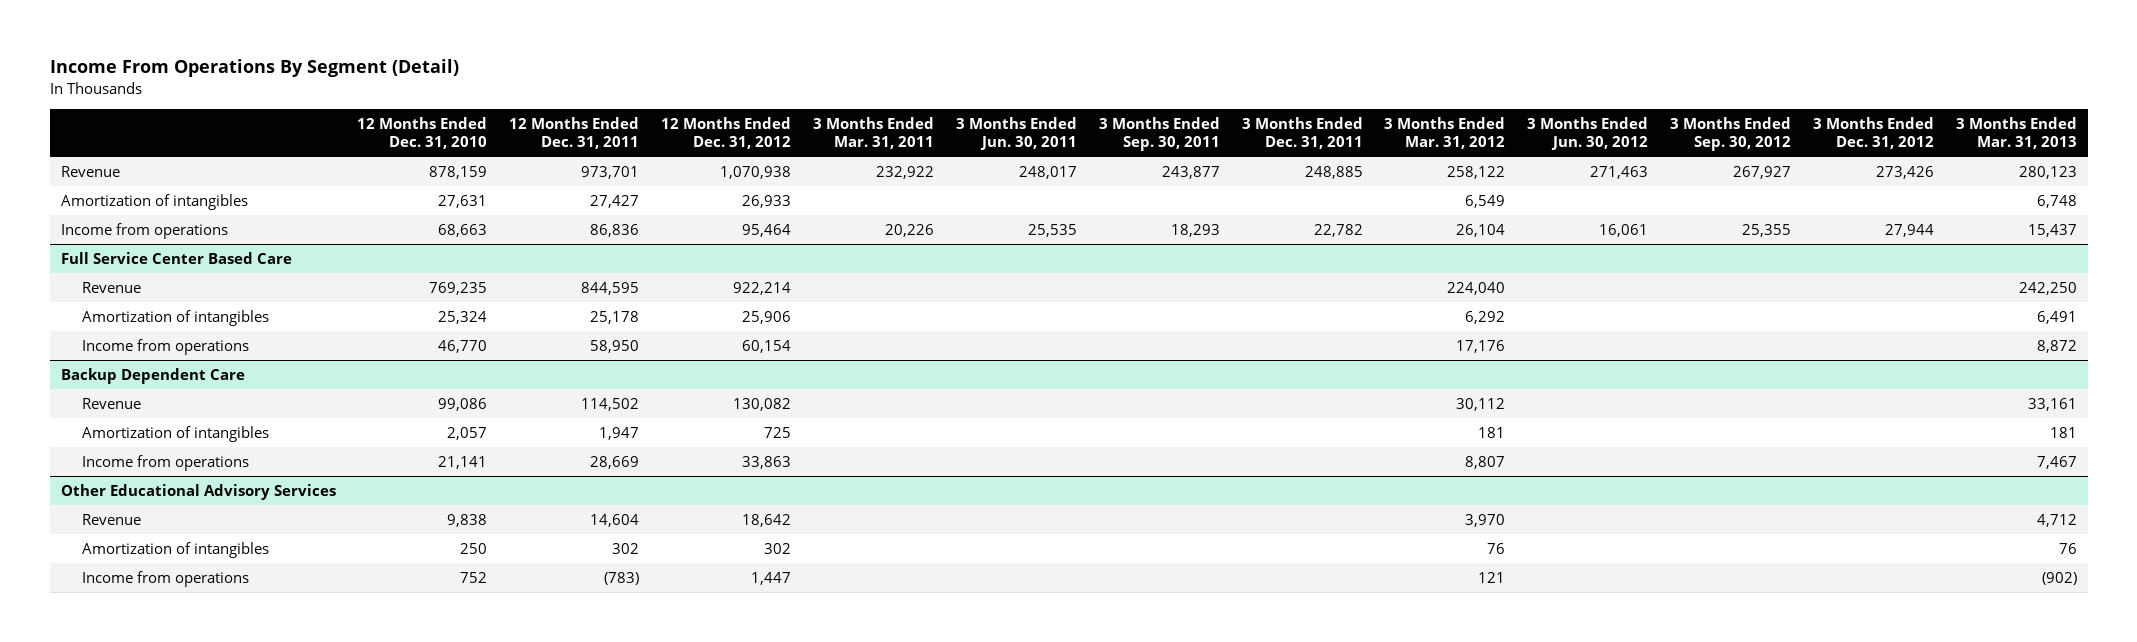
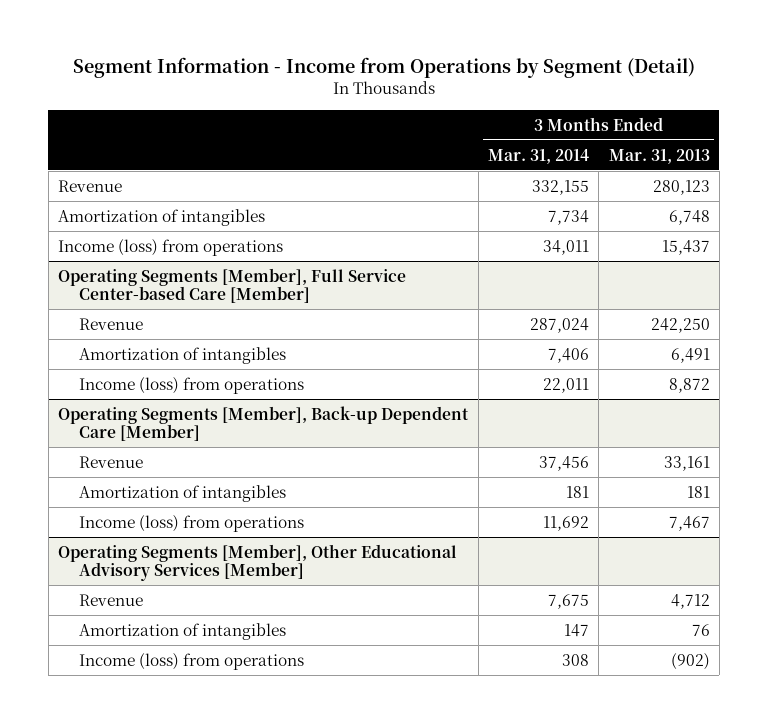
- Income From Operations By Segment (Detail)
+ Segment Information - Income from Operations by Segment (Detail)
- | 12 Months Ended Dec. 31, 2010 | 12 Months Ended Dec. 31, 2011 | 12 Months Ended Dec. 31, 2012 | 3 Months Ended Mar. 31, 2011 | 3 Months Ended Jun. 30, 2011 | 3 Months Ended Sep. 30, 2011 | 3 Months Ended Dec. 31, 2011 | 3 Months Ended Mar. 31, 2012 | 3 Months Ended Jun. 30, 2012 | 3 Months Ended Sep. 30, 2012 | 3 Months Ended Dec. 31, 2012 | 3 Months Ended Mar. 31, 2013
+ | 3 Months Ended Mar. 31, 2014 | 3 Months Ended Mar. 31, 2013
- Income from operations | 68,663 | 86,836 | 95,464 | 20,226 | 25,535 | 18,293 | 22,782 | 26,104 | 16,061 | 25,355 | 27,944 | 15,437
- Full Service Center Based Care
+ Income (loss) from operations | 34,011 | 15,437
+ Operating Segments [Member], Full Service Center-based Care [Member]
- Income from operations | 46,770 | 58,950 | 60,154 | | | | | 17,176 | | | | 8,872
- Backup Dependent Care
+ Income (loss) from operations | 22,011 | 8,872
+ Operating Segments [Member], Back-up Dependent Care [Member]
- Income from operations | 21,141 | 28,669 | 33,863 | | | | | 8,807 | | | | 7,467
- Other Educational Advisory Services
+ Income (loss) from operations | 11,692 | 7,467
+ Operating Segments [Member], Other Educational Advisory Services [Member]
- Income from operations | 752 | (783) | 1,447 | | | | | 121 | | | | (902)
+ Income (loss) from operations | 308 | (902)

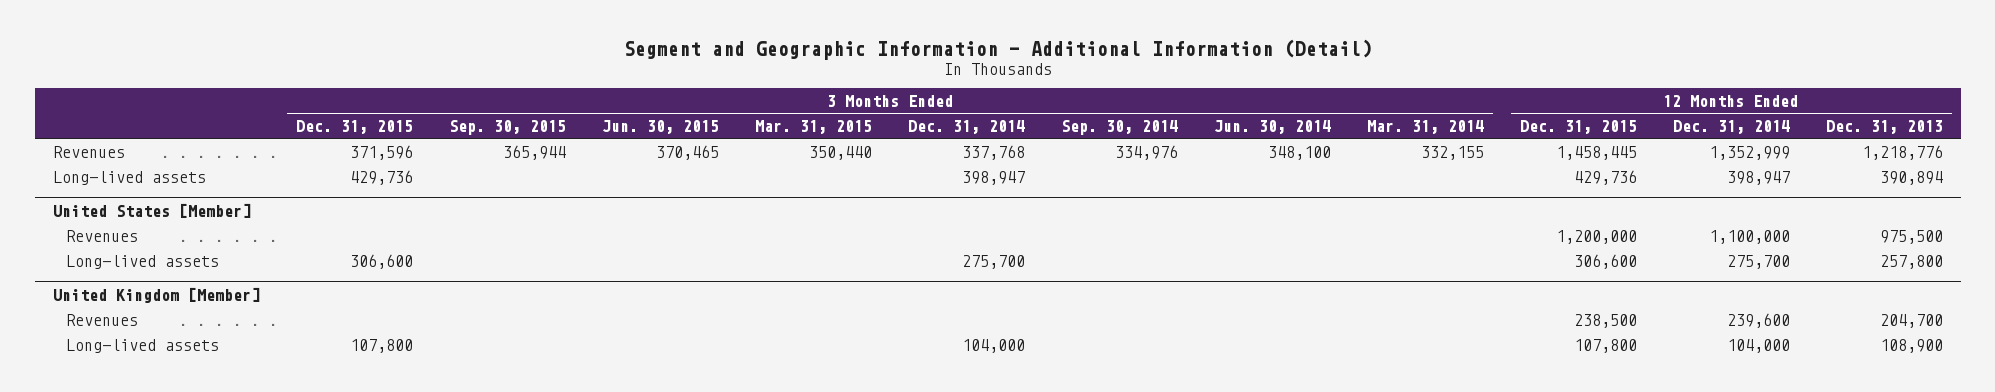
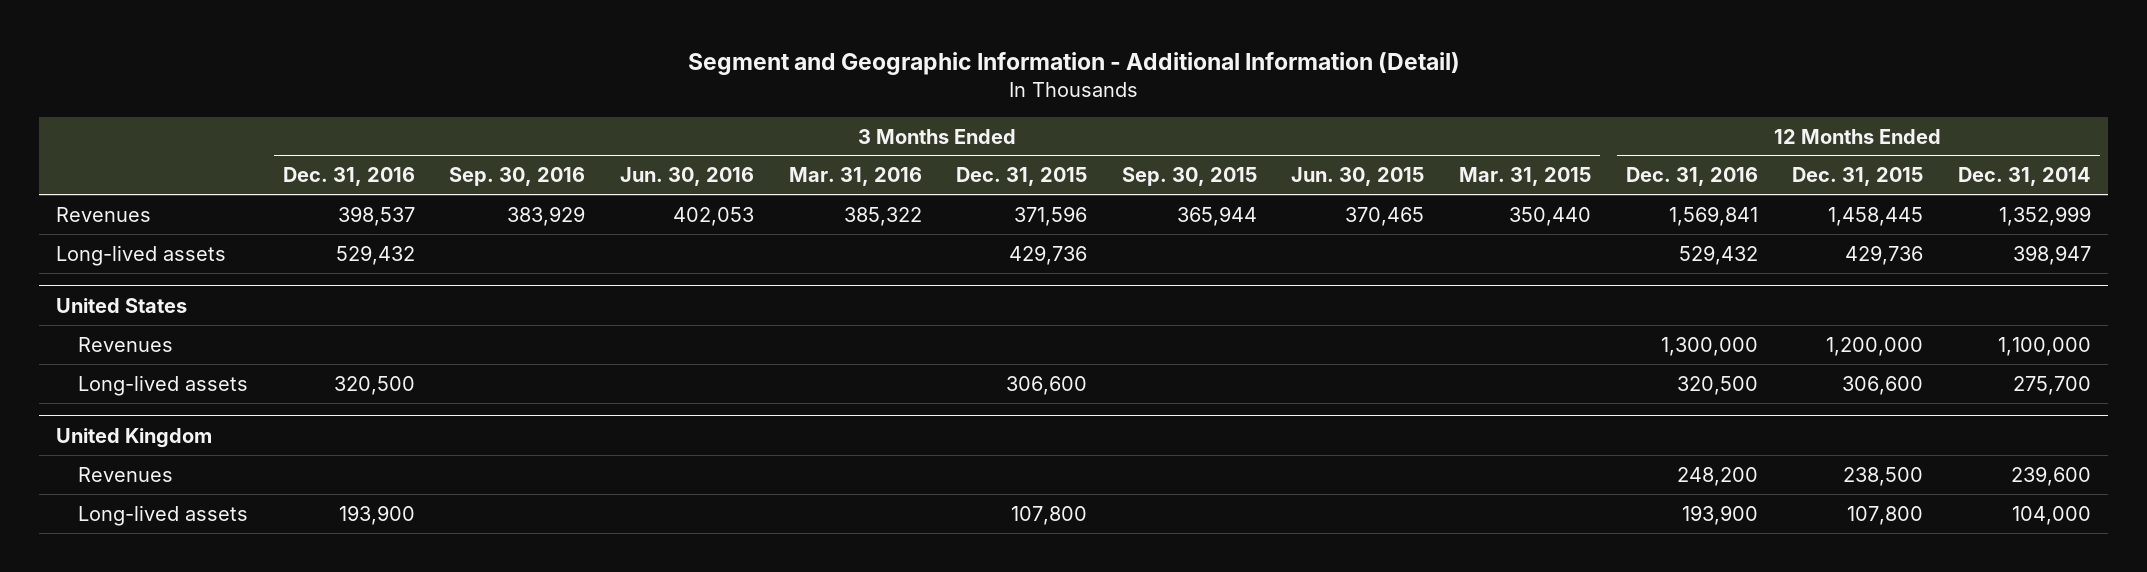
- | 3 Months Ended Dec. 31, 2015 | 3 Months Ended Sep. 30, 2015 | 3 Months Ended Jun. 30, 2015 | 3 Months Ended Mar. 31, 2015 | 3 Months Ended Dec. 31, 2014 | 3 Months Ended Sep. 30, 2014 | 3 Months Ended Jun. 30, 2014 | 3 Months Ended Mar. 31, 2014 | 12 Months Ended Dec. 31, 2015 | 12 Months Ended Dec. 31, 2014 | 12 Months Ended Dec. 31, 2013
+ | 3 Months Ended Dec. 31, 2016 | 3 Months Ended Sep. 30, 2016 | 3 Months Ended Jun. 30, 2016 | 3 Months Ended Mar. 31, 2016 | 3 Months Ended Dec. 31, 2015 | 3 Months Ended Sep. 30, 2015 | 3 Months Ended Jun. 30, 2015 | 3 Months Ended Mar. 31, 2015 | 12 Months Ended Dec. 31, 2016 | 12 Months Ended Dec. 31, 2015 | 12 Months Ended Dec. 31, 2014
- United States [Member]
+ United States
- United Kingdom [Member]
+ United Kingdom

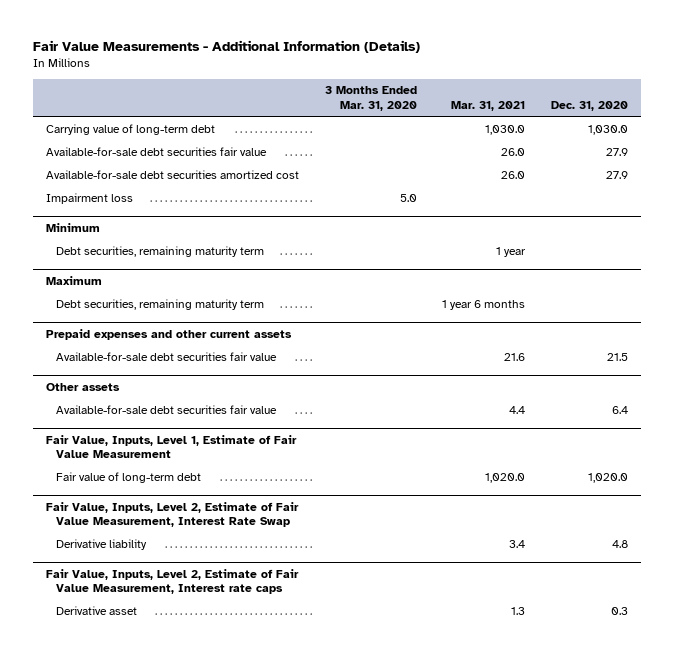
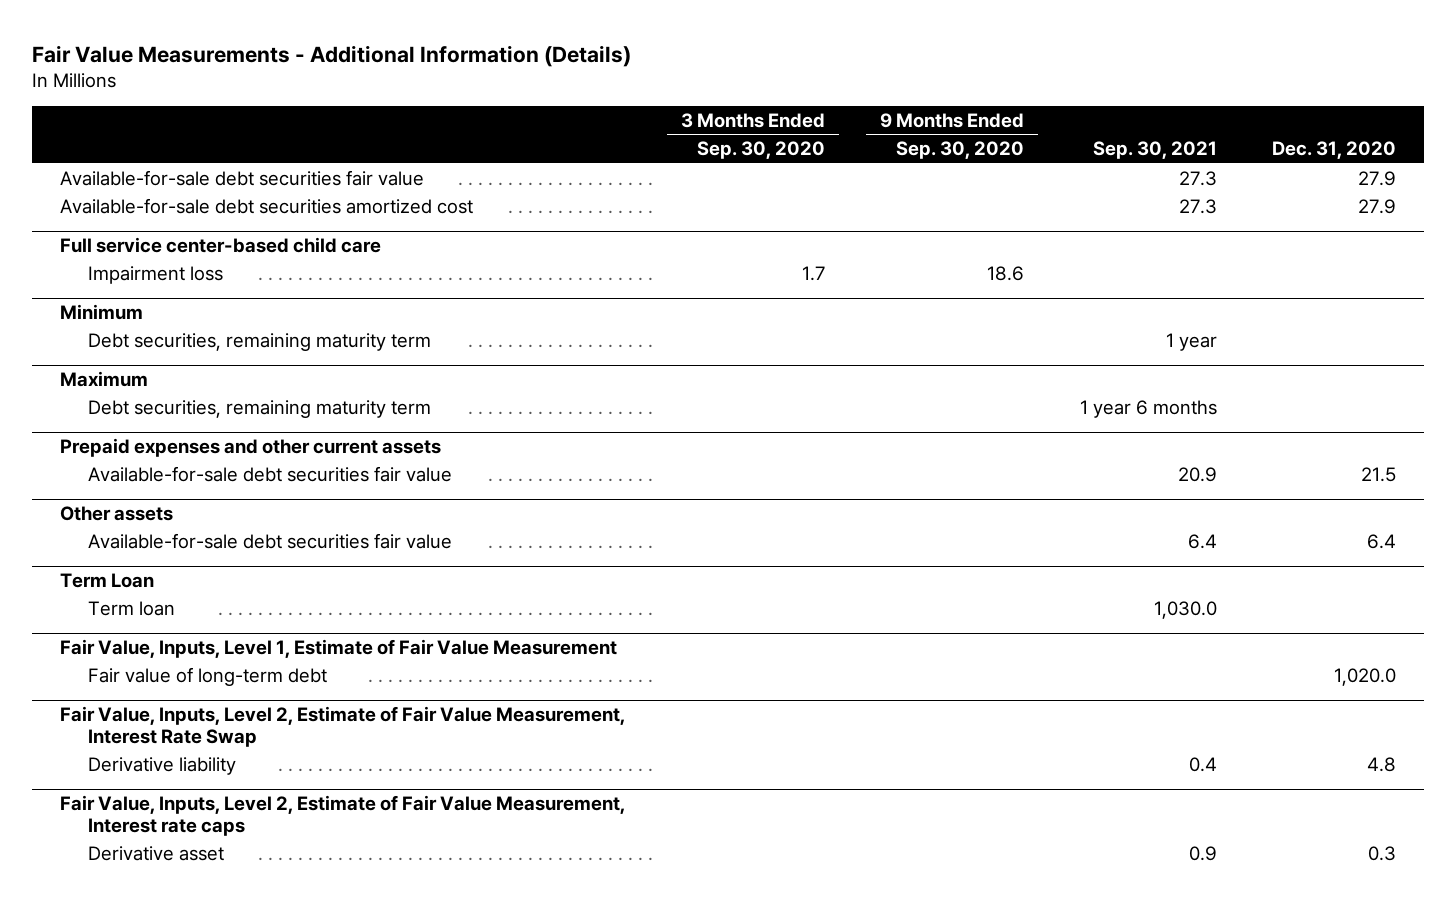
- | 3 Months Ended Mar. 31, 2020 | Mar. 31, 2021 | Dec. 31, 2020
+ | 3 Months Ended Sep. 30, 2020 | 9 Months Ended Sep. 30, 2020 | Sep. 30, 2021 | Dec. 31, 2020
- Carrying value of long-term debt | | 1,030.0 | 1,030.0
+ Full service center-based child care
+ Term Loan
+ Term loan | | | 1,030.0 |

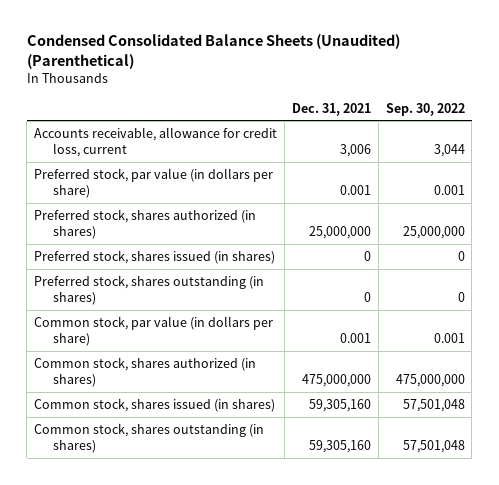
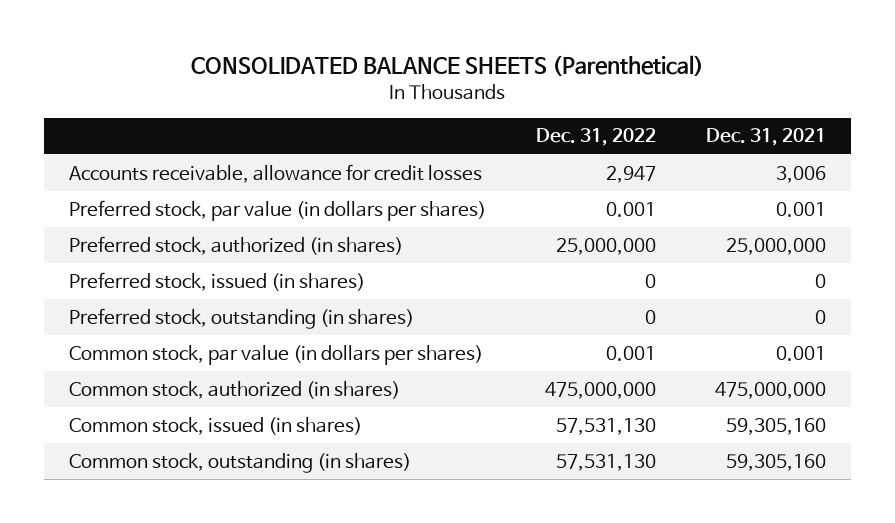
- Condensed Consolidated Balance Sheets (Unaudited) (Parenthetical)
+ CONSOLIDATED BALANCE SHEETS (Parenthetical)
- | Dec. 31, 2021 | Sep. 30, 2022
+ | Dec. 31, 2022 | Dec. 31, 2021
- Accounts receivable, allowance for credit loss, current | 3,006 | 3,044
- Preferred stock, par value (in dollars per share) | 0.001 | 0.001
- Preferred stock, shares authorized (in shares) | 25,000,000 | 25,000,000
- Preferred stock, shares issued (in shares) | 0 | 0
- Preferred stock, shares outstanding (in shares) | 0 | 0
- Common stock, par value (in dollars per share) | 0.001 | 0.001
- Common stock, shares authorized (in shares) | 475,000,000 | 475,000,000
- Common stock, shares issued (in shares) | 59,305,160 | 57,501,048
- Common stock, shares outstanding (in shares) | 59,305,160 | 57,501,048
+ Accounts receivable, allowance for credit losses | 2,947 | 3,006
+ Preferred stock, par value (in dollars per shares) | 0.001 | 0.001
+ Preferred stock, authorized (in shares) | 25,000,000 | 25,000,000
+ Preferred stock, issued (in shares) | 0 | 0
+ Preferred stock, outstanding (in shares) | 0 | 0
+ Common stock, par value (in dollars per shares) | 0.001 | 0.001
+ Common stock, authorized (in shares) | 475,000,000 | 475,000,000
+ Common stock, issued (in shares) | 57,531,130 | 59,305,160
+ Common stock, outstanding (in shares) | 57,531,130 | 59,305,160

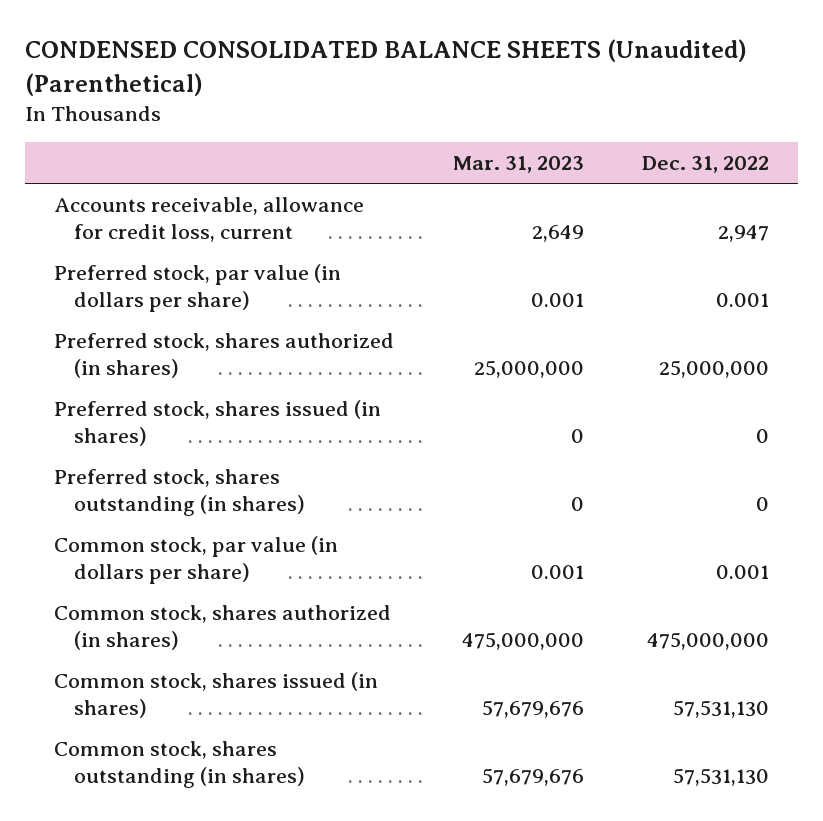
- CONSOLIDATED BALANCE SHEETS (Parenthetical)
+ CONDENSED CONSOLIDATED BALANCE SHEETS (Unaudited) (Parenthetical)
- | Dec. 31, 2022 | Dec. 31, 2021
+ | Mar. 31, 2023 | Dec. 31, 2022
- Accounts receivable, allowance for credit losses | 2,947 | 3,006
- Preferred stock, par value (in dollars per shares) | 0.001 | 0.001
- Preferred stock, authorized (in shares) | 25,000,000 | 25,000,000
- Preferred stock, issued (in shares) | 0 | 0
- Preferred stock, outstanding (in shares) | 0 | 0
- Common stock, par value (in dollars per shares) | 0.001 | 0.001
- Common stock, authorized (in shares) | 475,000,000 | 475,000,000
- Common stock, issued (in shares) | 57,531,130 | 59,305,160
- Common stock, outstanding (in shares) | 57,531,130 | 59,305,160
+ Accounts receivable, allowance for credit loss, current | 2,649 | 2,947
+ Preferred stock, par value (in dollars per share) | 0.001 | 0.001
+ Preferred stock, shares authorized (in shares) | 25,000,000 | 25,000,000
+ Preferred stock, shares issued (in shares) | 0 | 0
+ Preferred stock, shares outstanding (in shares) | 0 | 0
+ Common stock, par value (in dollars per share) | 0.001 | 0.001
+ Common stock, shares authorized (in shares) | 475,000,000 | 475,000,000
+ Common stock, shares issued (in shares) | 57,679,676 | 57,531,130
+ Common stock, shares outstanding (in shares) | 57,679,676 | 57,531,130

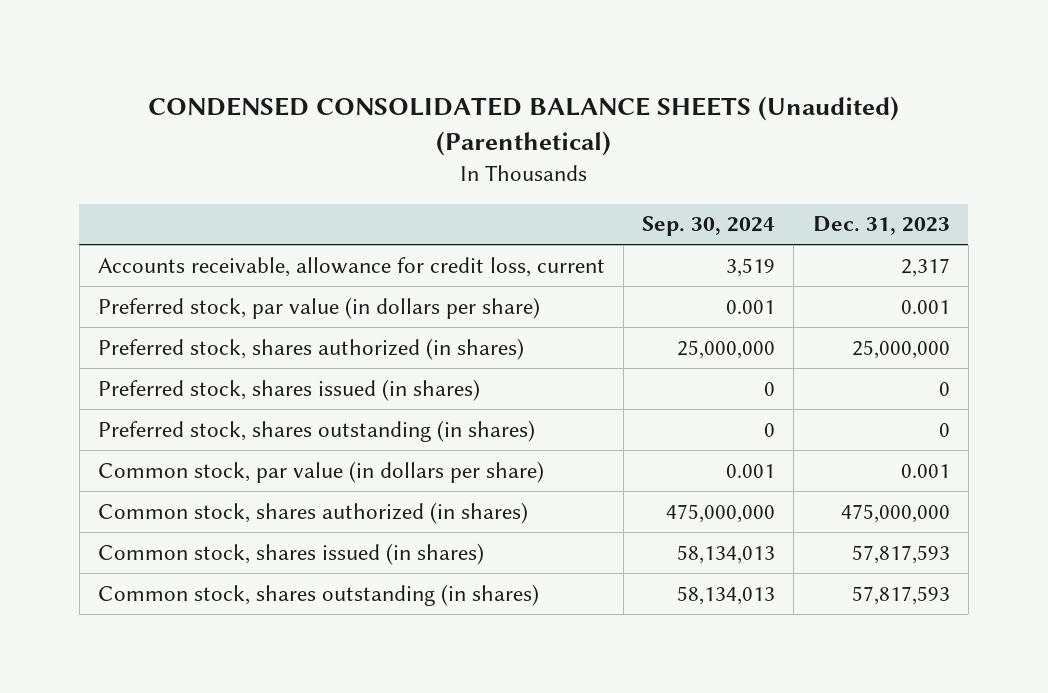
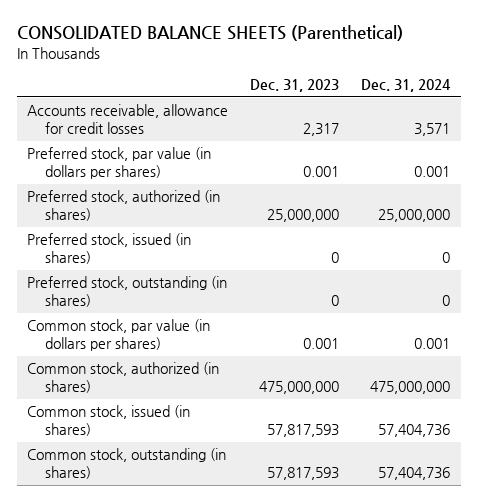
- CONDENSED CONSOLIDATED BALANCE SHEETS (Unaudited) (Parenthetical)
+ CONSOLIDATED BALANCE SHEETS (Parenthetical)
- | Sep. 30, 2024 | Dec. 31, 2023
+ | Dec. 31, 2023 | Dec. 31, 2024
- Accounts receivable, allowance for credit loss, current | 3,519 | 2,317
- Preferred stock, par value (in dollars per share) | 0.001 | 0.001
- Preferred stock, shares authorized (in shares) | 25,000,000 | 25,000,000
- Preferred stock, shares issued (in shares) | 0 | 0
- Preferred stock, shares outstanding (in shares) | 0 | 0
- Common stock, par value (in dollars per share) | 0.001 | 0.001
- Common stock, shares authorized (in shares) | 475,000,000 | 475,000,000
- Common stock, shares issued (in shares) | 58,134,013 | 57,817,593
- Common stock, shares outstanding (in shares) | 58,134,013 | 57,817,593
+ Accounts receivable, allowance for credit losses | 2,317 | 3,571
+ Preferred stock, par value (in dollars per shares) | 0.001 | 0.001
+ Preferred stock, authorized (in shares) | 25,000,000 | 25,000,000
+ Preferred stock, issued (in shares) | 0 | 0
+ Preferred stock, outstanding (in shares) | 0 | 0
+ Common stock, par value (in dollars per shares) | 0.001 | 0.001
+ Common stock, authorized (in shares) | 475,000,000 | 475,000,000
+ Common stock, issued (in shares) | 57,817,593 | 57,404,736
+ Common stock, outstanding (in shares) | 57,817,593 | 57,404,736

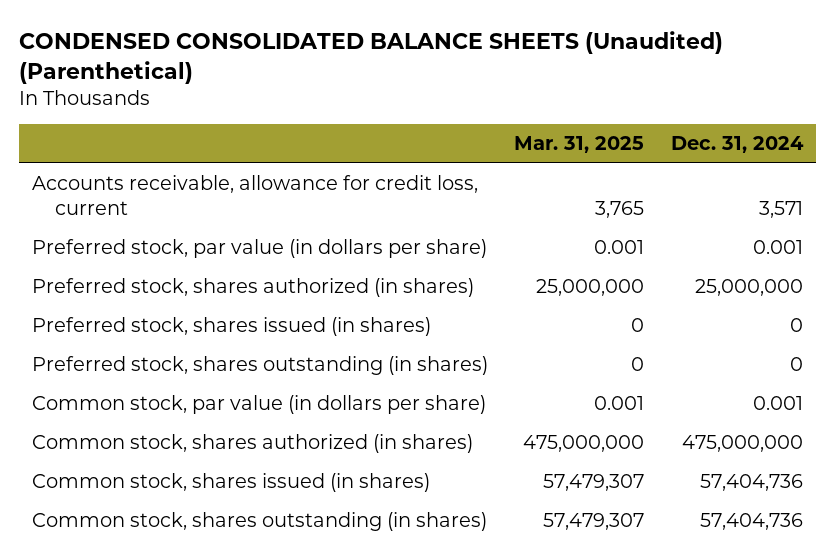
- CONSOLIDATED BALANCE SHEETS (Parenthetical)
+ CONDENSED CONSOLIDATED BALANCE SHEETS (Unaudited) (Parenthetical)
- | Dec. 31, 2023 | Dec. 31, 2024
+ | Mar. 31, 2025 | Dec. 31, 2024
- Accounts receivable, allowance for credit losses | 2,317 | 3,571
- Preferred stock, par value (in dollars per shares) | 0.001 | 0.001
- Preferred stock, authorized (in shares) | 25,000,000 | 25,000,000
- Preferred stock, issued (in shares) | 0 | 0
- Preferred stock, outstanding (in shares) | 0 | 0
- Common stock, par value (in dollars per shares) | 0.001 | 0.001
- Common stock, authorized (in shares) | 475,000,000 | 475,000,000
- Common stock, issued (in shares) | 57,817,593 | 57,404,736
- Common stock, outstanding (in shares) | 57,817,593 | 57,404,736
+ Accounts receivable, allowance for credit loss, current | 3,765 | 3,571
+ Preferred stock, par value (in dollars per share) | 0.001 | 0.001
+ Preferred stock, shares authorized (in shares) | 25,000,000 | 25,000,000
+ Preferred stock, shares issued (in shares) | 0 | 0
+ Preferred stock, shares outstanding (in shares) | 0 | 0
+ Common stock, par value (in dollars per share) | 0.001 | 0.001
+ Common stock, shares authorized (in shares) | 475,000,000 | 475,000,000
+ Common stock, shares issued (in shares) | 57,479,307 | 57,404,736
+ Common stock, shares outstanding (in shares) | 57,479,307 | 57,404,736

